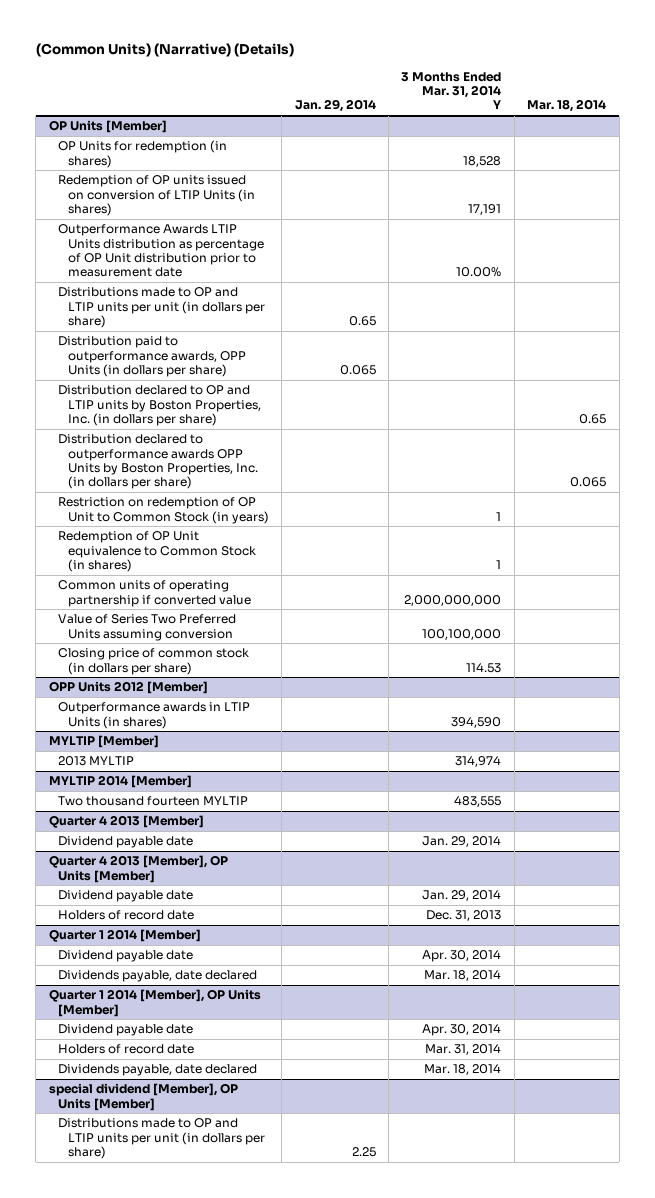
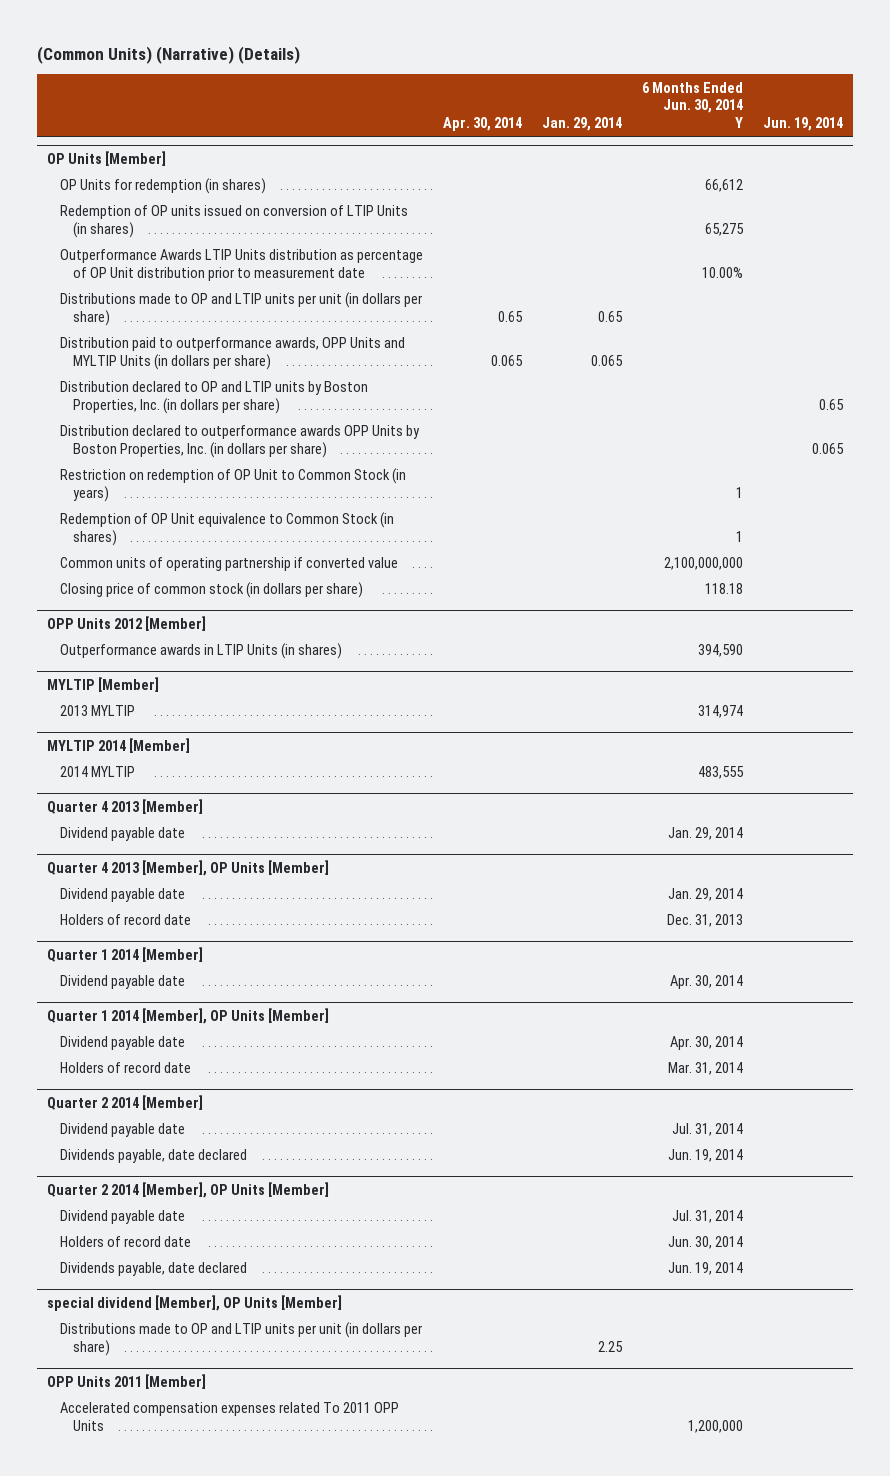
- | Jan. 29, 2014 | 3 Months Ended Mar. 31, 2014 Y | Mar. 18, 2014
+ | Apr. 30, 2014 | Jan. 29, 2014 | 6 Months Ended Jun. 30, 2014 Y | Jun. 19, 2014
@ OP Units [Member]
- Distribution paid to outperformance awards, OPP Units (in dollars per share) | 0.065 | |
+ Distribution paid to outperformance awards, OPP Units and MYLTIP Units (in dollars per share) | 0.065 | 0.065 | |
- Value of Series Two Preferred Units assuming conversion | | 100,100,000 |
@ MYLTIP 2014 [Member]
- Two thousand fourteen MYLTIP | | 483,555 |
+ 2014 MYLTIP | | | 483,555 |
@ Quarter 1 2014 [Member]
- Dividends payable, date declared | | Mar. 18, 2014 |
@ Quarter 1 2014 [Member], OP Units [Member]
- Dividends payable, date declared | | Mar. 18, 2014 |
+ Quarter 2 2014 [Member]
+ Dividend payable date | | | Jul. 31, 2014 |
+ Dividends payable, date declared | | | Jun. 19, 2014 |
+ Quarter 2 2014 [Member], OP Units [Member]
+ Dividend payable date | | | Jul. 31, 2014 |
+ Holders of record date | | | Jun. 30, 2014 |
+ Dividends payable, date declared | | | Jun. 19, 2014 |
+ OPP Units 2011 [Member]
+ Accelerated compensation expenses related To 2011 OPP Units | | | 1,200,000 |

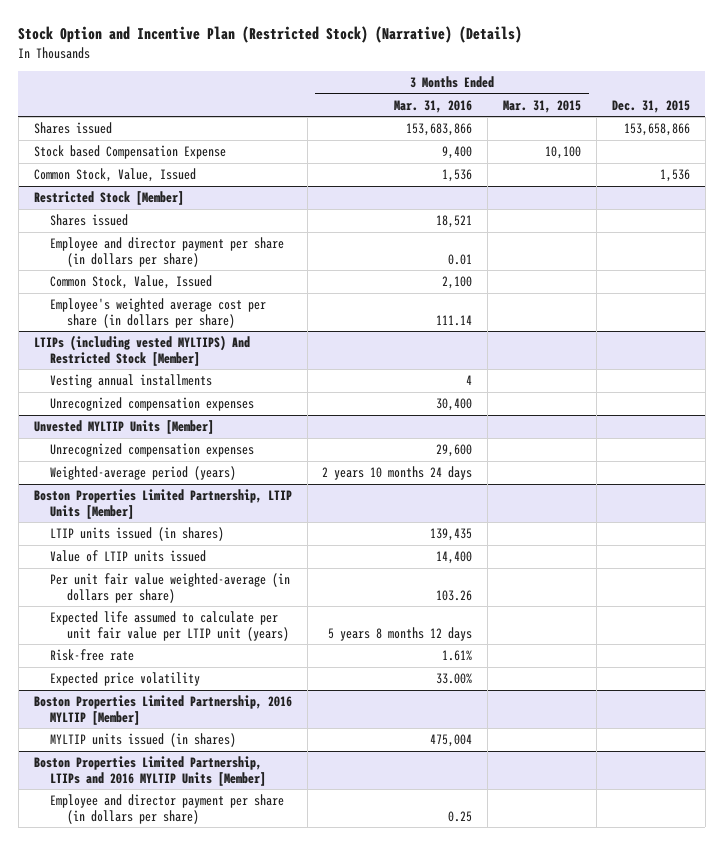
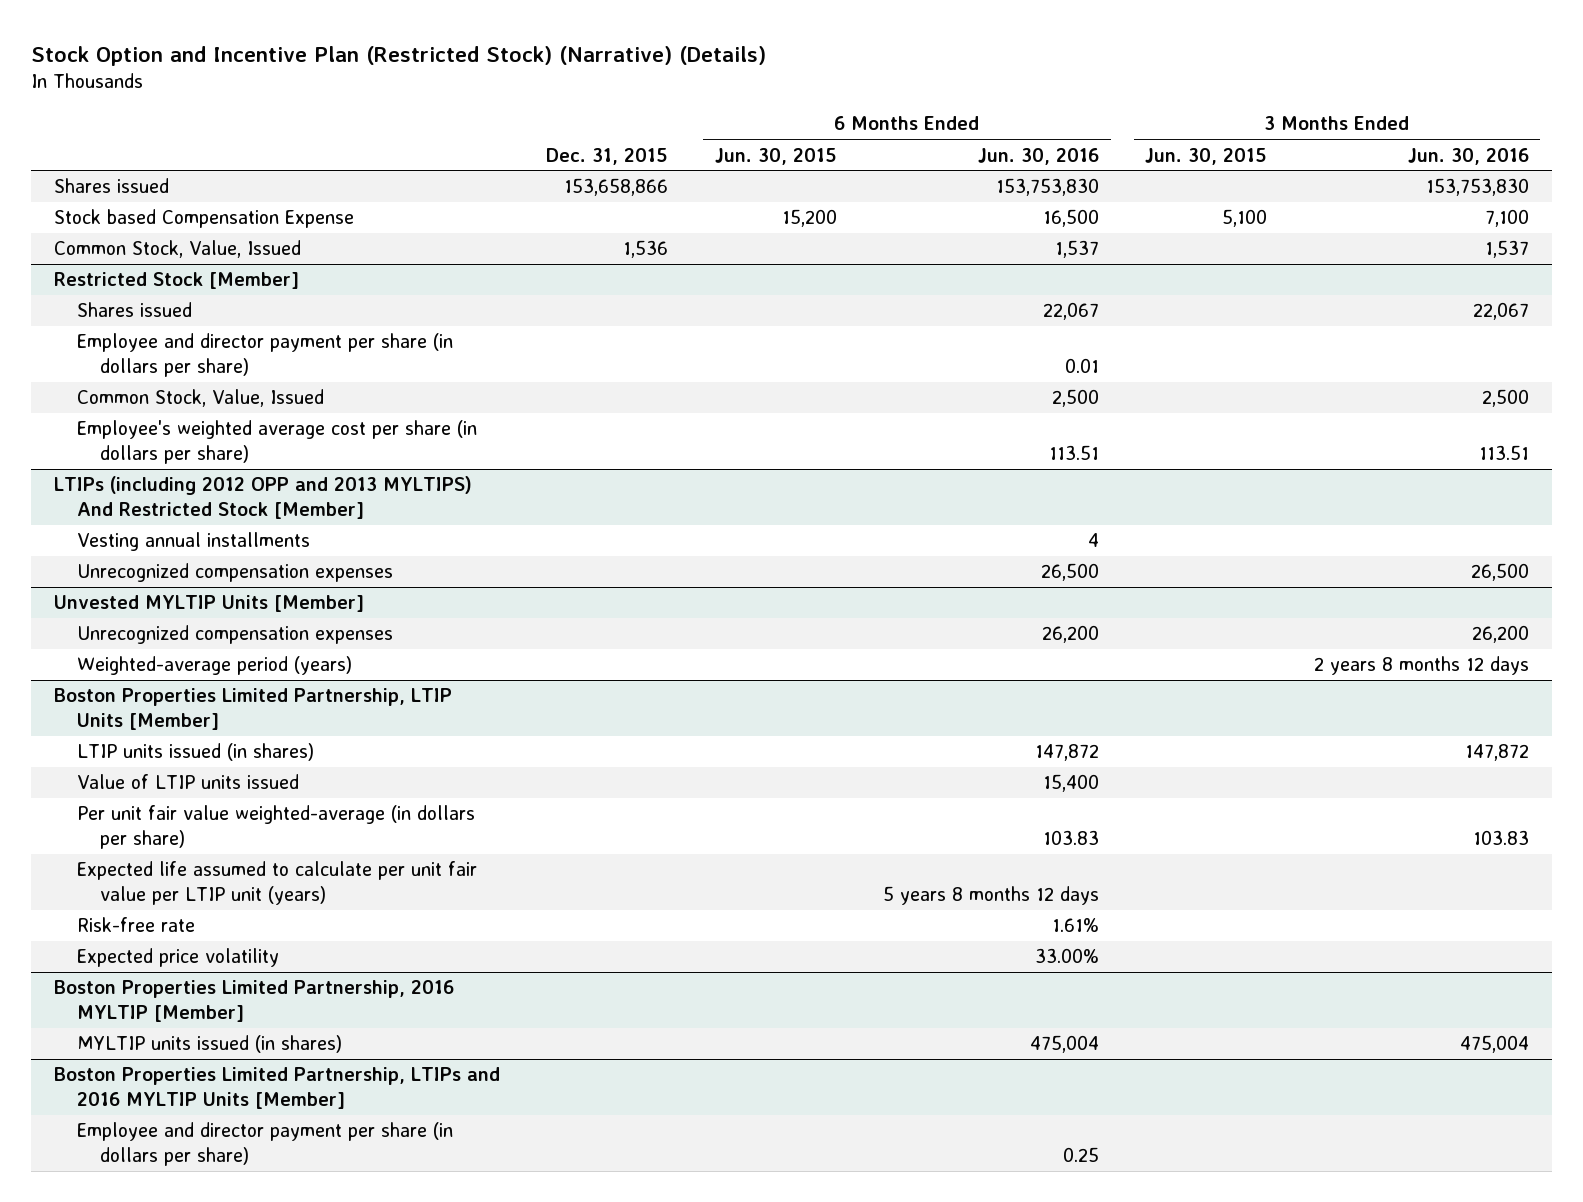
- | 3 Months Ended Mar. 31, 2016 | 3 Months Ended Mar. 31, 2015 | Dec. 31, 2015
+ | Dec. 31, 2015 | 6 Months Ended Jun. 30, 2015 | 6 Months Ended Jun. 30, 2016 | 3 Months Ended Jun. 30, 2015 | 3 Months Ended Jun. 30, 2016
- LTIPs (including vested MYLTIPS) And Restricted Stock [Member]
+ LTIPs (including 2012 OPP and 2013 MYLTIPS) And Restricted Stock [Member]

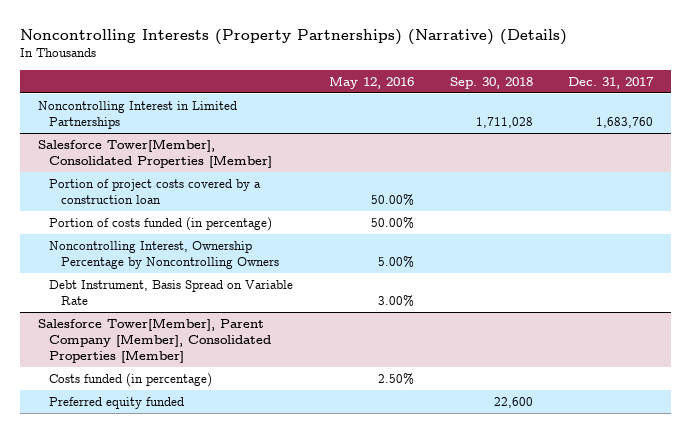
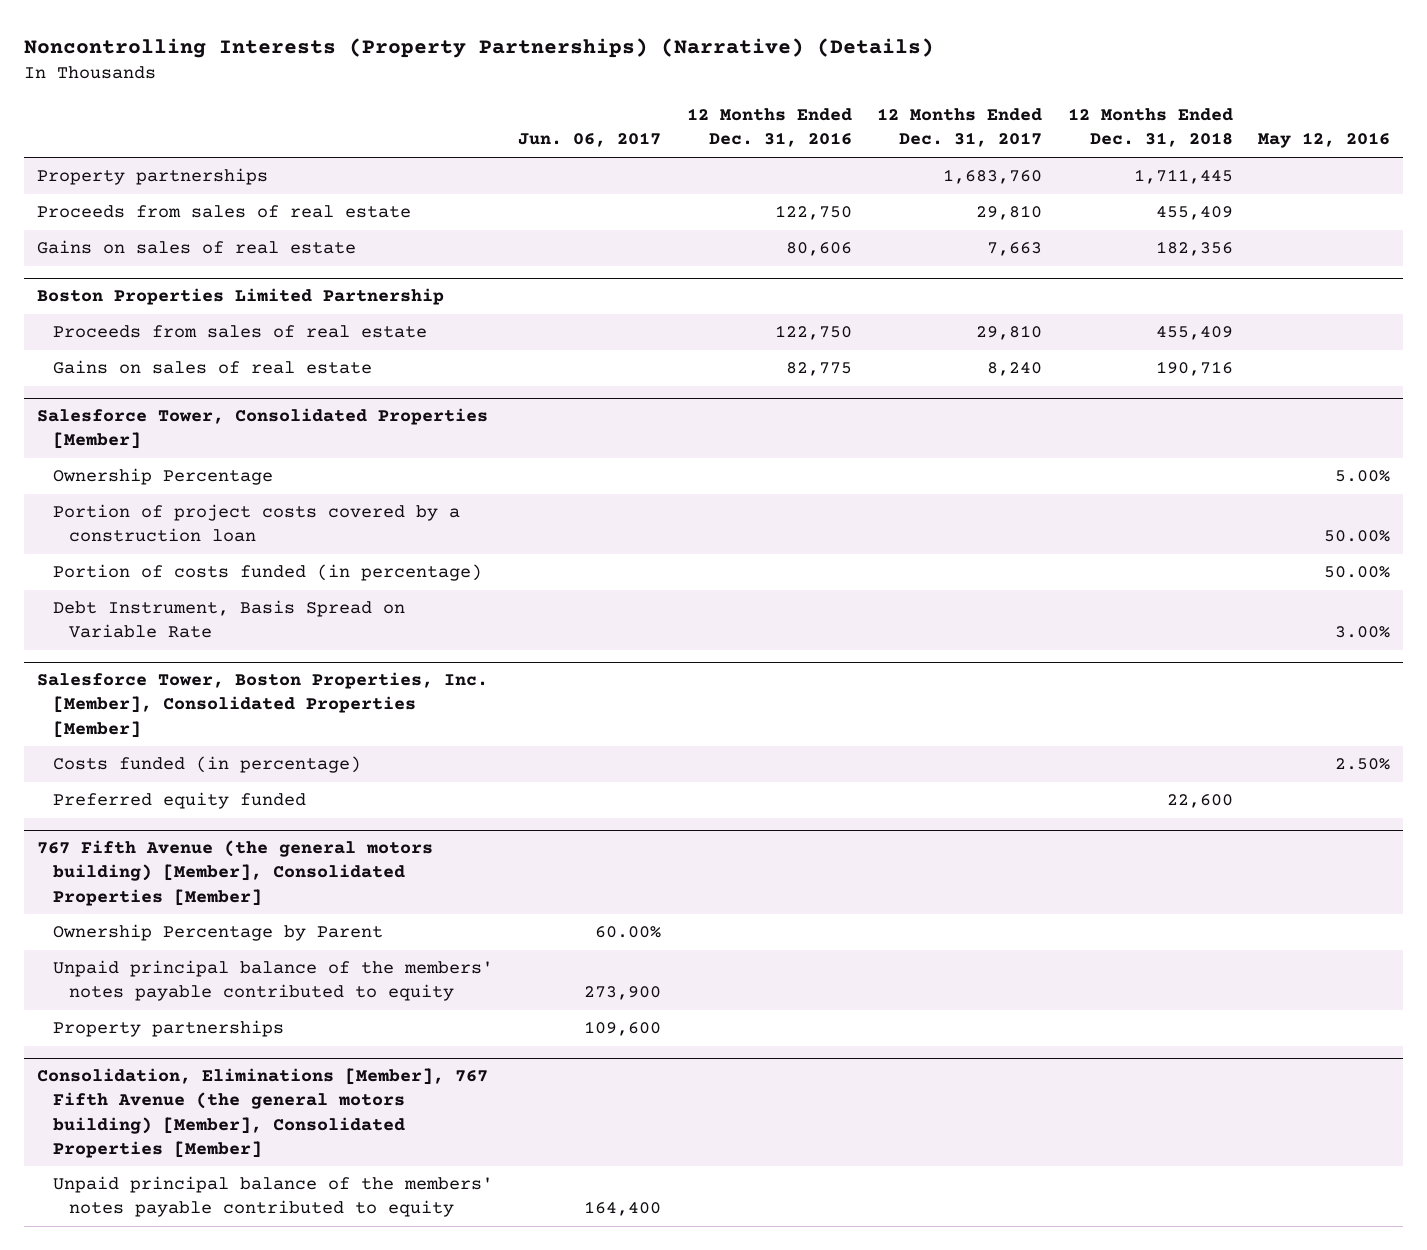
- | May 12, 2016 | Sep. 30, 2018 | Dec. 31, 2017
+ | Jun. 06, 2017 | 12 Months Ended Dec. 31, 2016 | 12 Months Ended Dec. 31, 2017 | 12 Months Ended Dec. 31, 2018 | May 12, 2016
- Noncontrolling Interest in Limited Partnerships | | 1,711,028 | 1,683,760
- Salesforce Tower[Member], Consolidated Properties [Member]
+ Property partnerships | | | 1,683,760 | 1,711,445 |
+ Proceeds from sales of real estate | | 122,750 | 29,810 | 455,409 |
+ Gains on sales of real estate | | 80,606 | 7,663 | 182,356 |
+ Boston Properties Limited Partnership
+ Proceeds from sales of real estate | | 122,750 | 29,810 | 455,409 |
+ Gains on sales of real estate | | 82,775 | 8,240 | 190,716 |
+ Salesforce Tower, Consolidated Properties [Member]
+ Ownership Percentage | | | | | 5.00%
- Noncontrolling Interest, Ownership Percentage by Noncontrolling Owners | 5.00% | |
- Salesforce Tower[Member], Parent Company [Member], Consolidated Properties [Member]
+ Salesforce Tower, Boston Properties, Inc. [Member], Consolidated Properties [Member]
+ 767 Fifth Avenue (the general motors building) [Member], Consolidated Properties [Member]
+ Ownership Percentage by Parent | 60.00% | | | |
+ Unpaid principal balance of the members' notes payable contributed to equity | 273,900 | | | |
+ Property partnerships | 109,600 | | | |
+ Consolidation, Eliminations [Member], 767 Fifth Avenue (the general motors building) [Member], Consolidated Properties [Member]
+ Unpaid principal balance of the members' notes payable contributed to equity | 164,400 | | | |

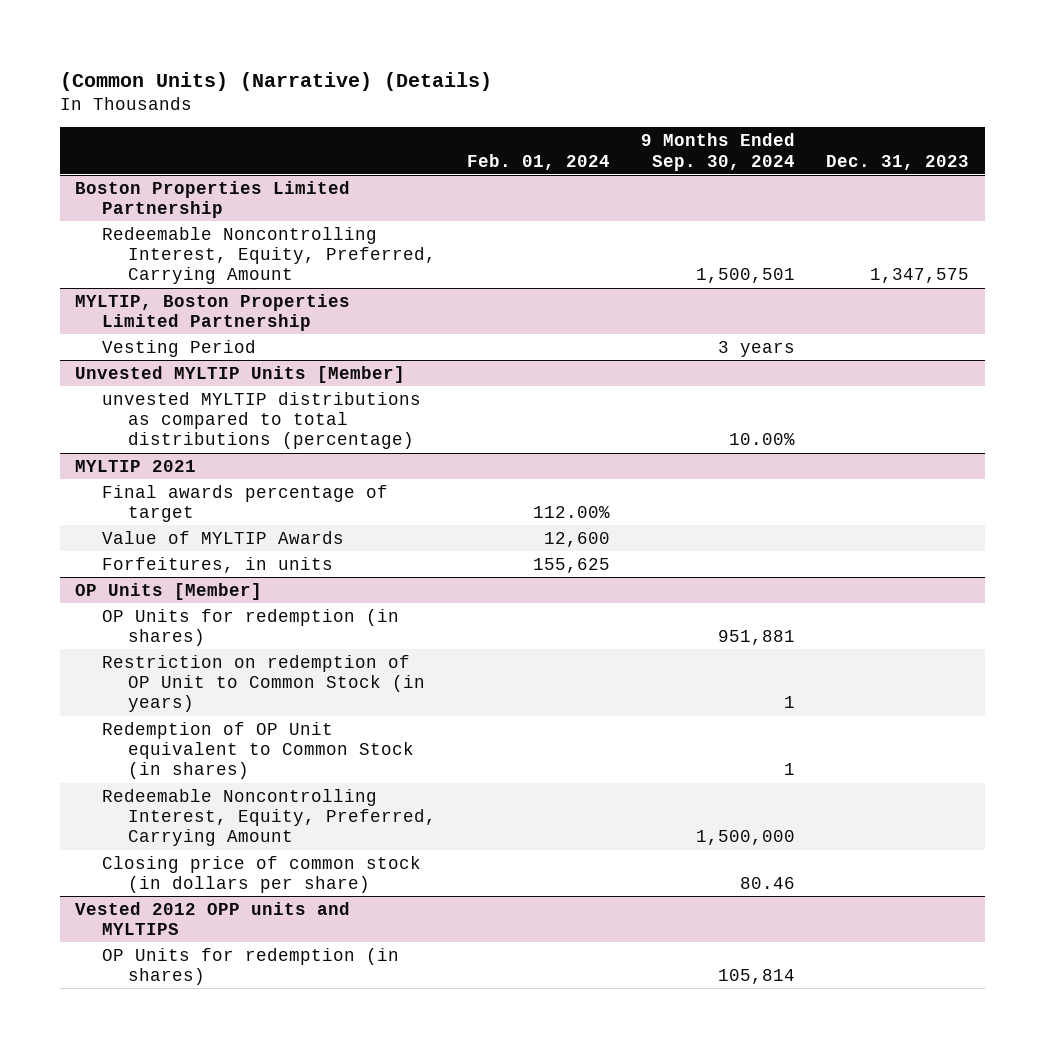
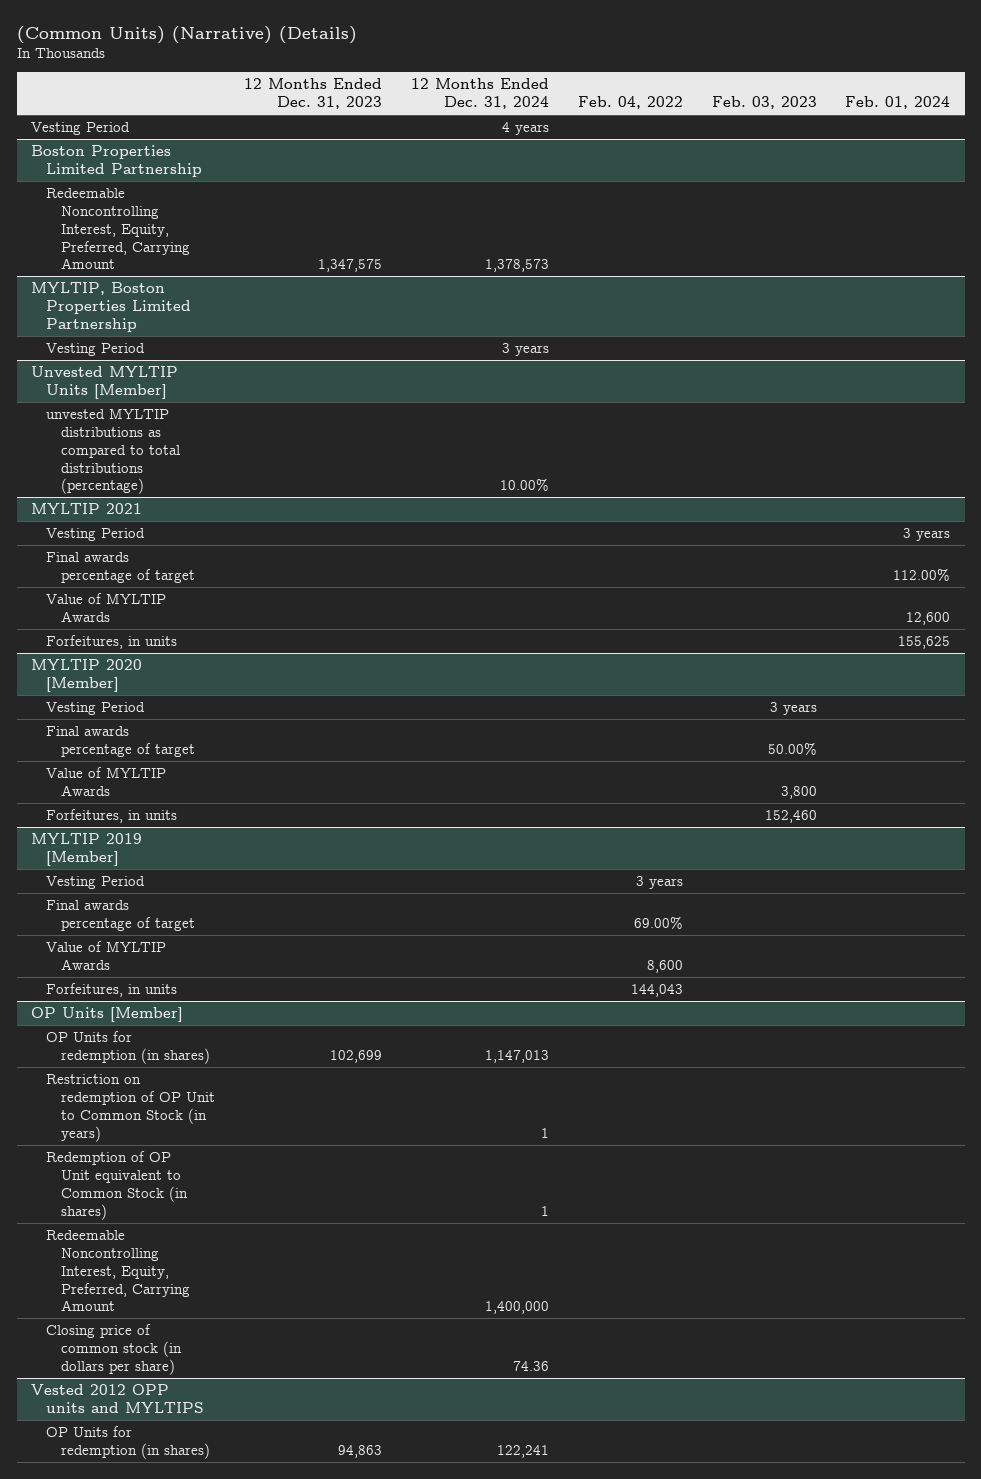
- | Feb. 01, 2024 | 9 Months Ended Sep. 30, 2024 | Dec. 31, 2023
+ | 12 Months Ended Dec. 31, 2023 | 12 Months Ended Dec. 31, 2024 | Feb. 04, 2022 | Feb. 03, 2023 | Feb. 01, 2024
+ Vesting Period | | 4 years | | |
@ MYLTIP 2021
+ Vesting Period | | | | | 3 years
+ MYLTIP 2020 [Member]
+ Vesting Period | | | | 3 years |
+ Final awards percentage of target | | | | 50.00% |
+ Value of MYLTIP Awards | | | | 3,800 |
+ Forfeitures, in units | | | | 152,460 |
+ MYLTIP 2019 [Member]
+ Vesting Period | | | 3 years | |
+ Final awards percentage of target | | | 69.00% | |
+ Value of MYLTIP Awards | | | 8,600 | |
+ Forfeitures, in units | | | 144,043 | |

